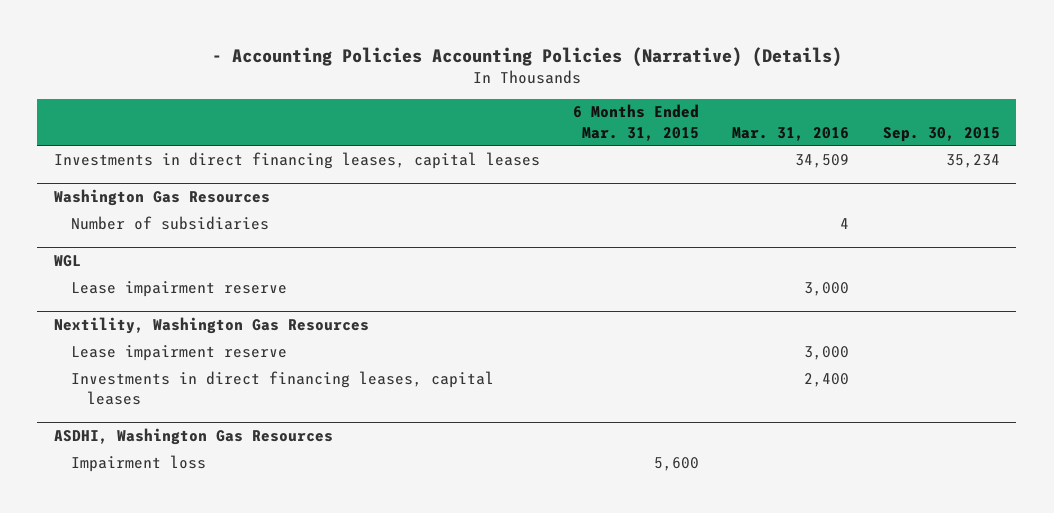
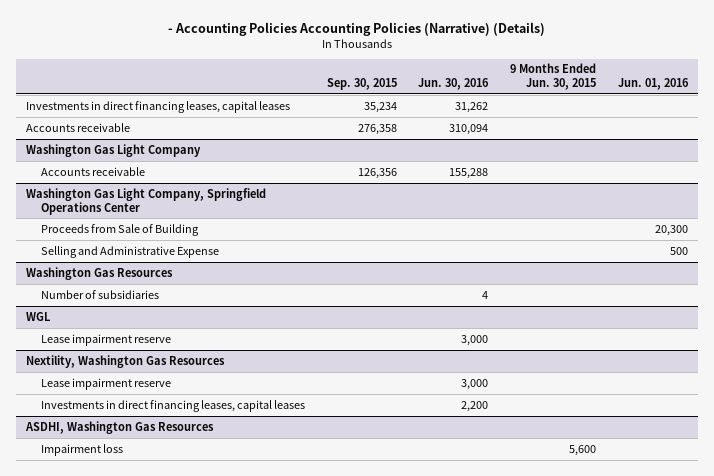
- | 6 Months Ended Mar. 31, 2015 | Mar. 31, 2016 | Sep. 30, 2015
+ | Sep. 30, 2015 | Jun. 30, 2016 | 9 Months Ended Jun. 30, 2015 | Jun. 01, 2016
+ Accounts receivable | 276,358 | 310,094 | |
+ Washington Gas Light Company
+ Accounts receivable | 126,356 | 155,288 | |
+ Washington Gas Light Company, Springfield Operations Center
+ Proceeds from Sale of Building | | | | 20,300
+ Selling and Administrative Expense | | | | 500

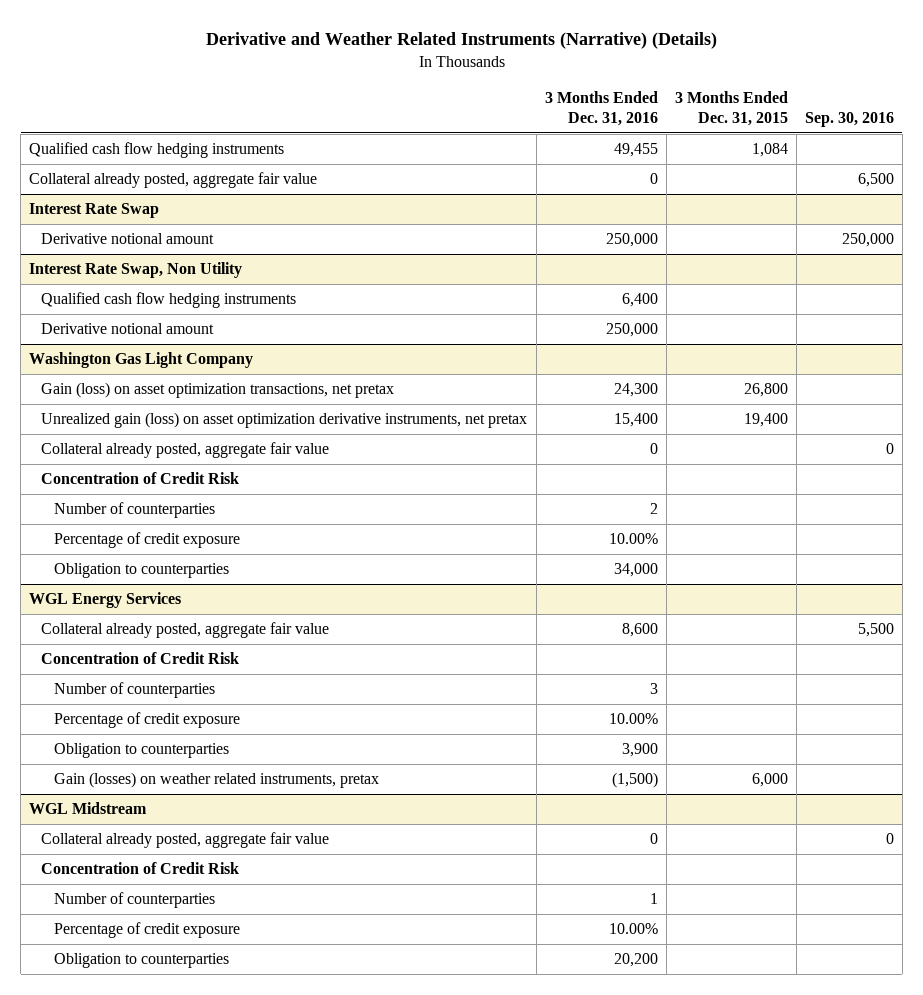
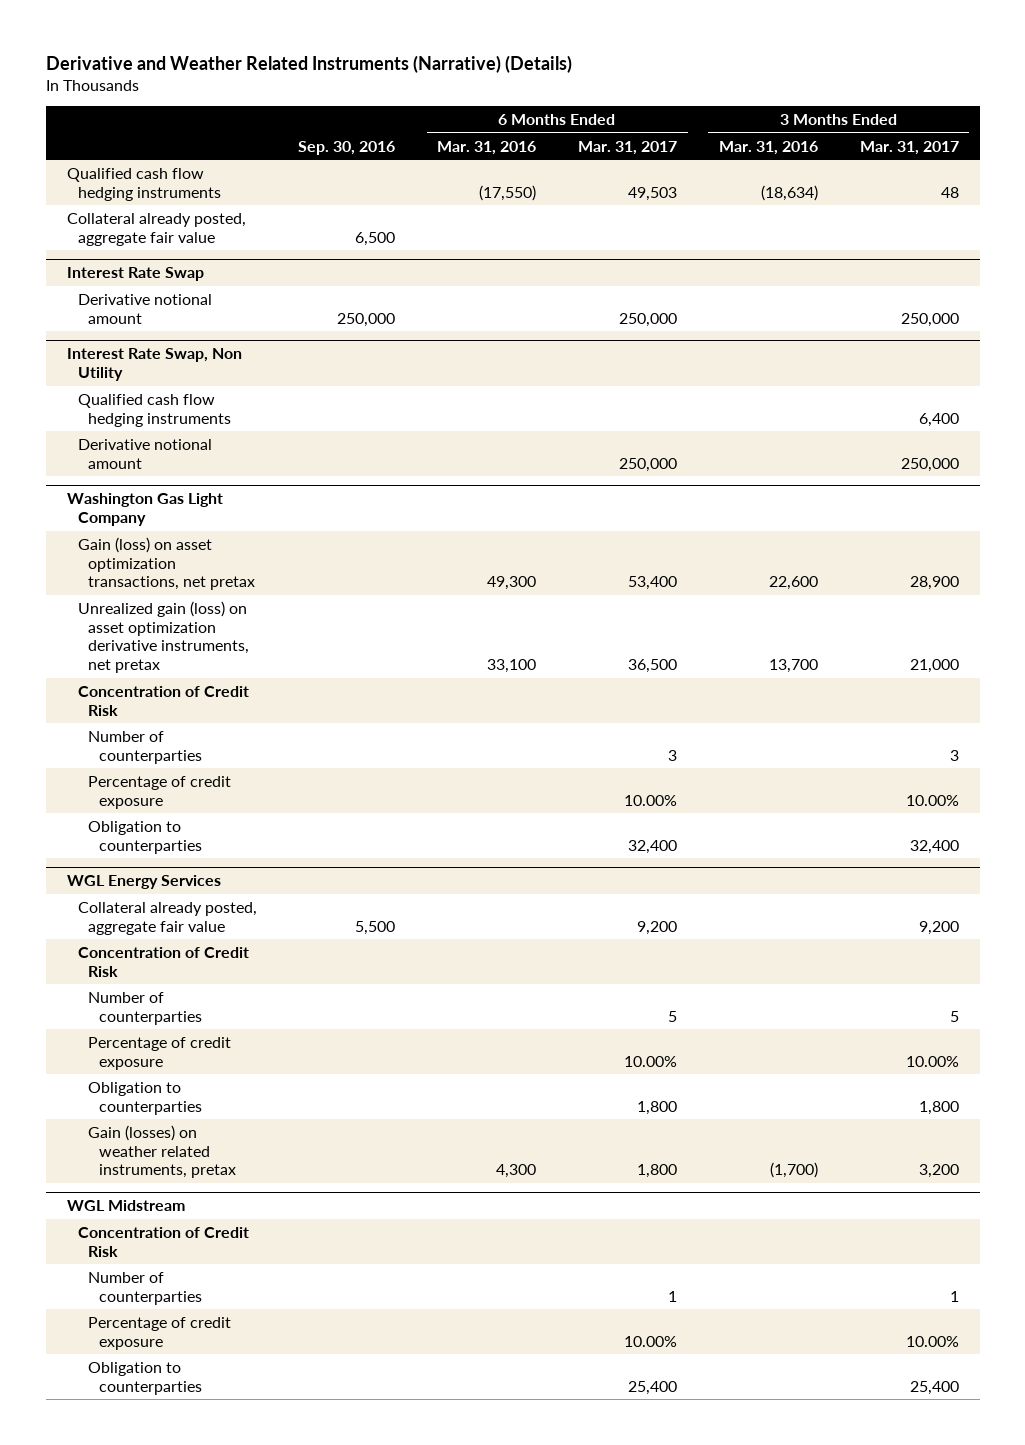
- | 3 Months Ended Dec. 31, 2016 | 3 Months Ended Dec. 31, 2015 | Sep. 30, 2016
+ | Sep. 30, 2016 | 6 Months Ended Mar. 31, 2016 | 6 Months Ended Mar. 31, 2017 | 3 Months Ended Mar. 31, 2016 | 3 Months Ended Mar. 31, 2017
@ Washington Gas Light Company
- Collateral already posted, aggregate fair value | 0 | | 0
@ WGL Midstream
- Collateral already posted, aggregate fair value | 0 | | 0

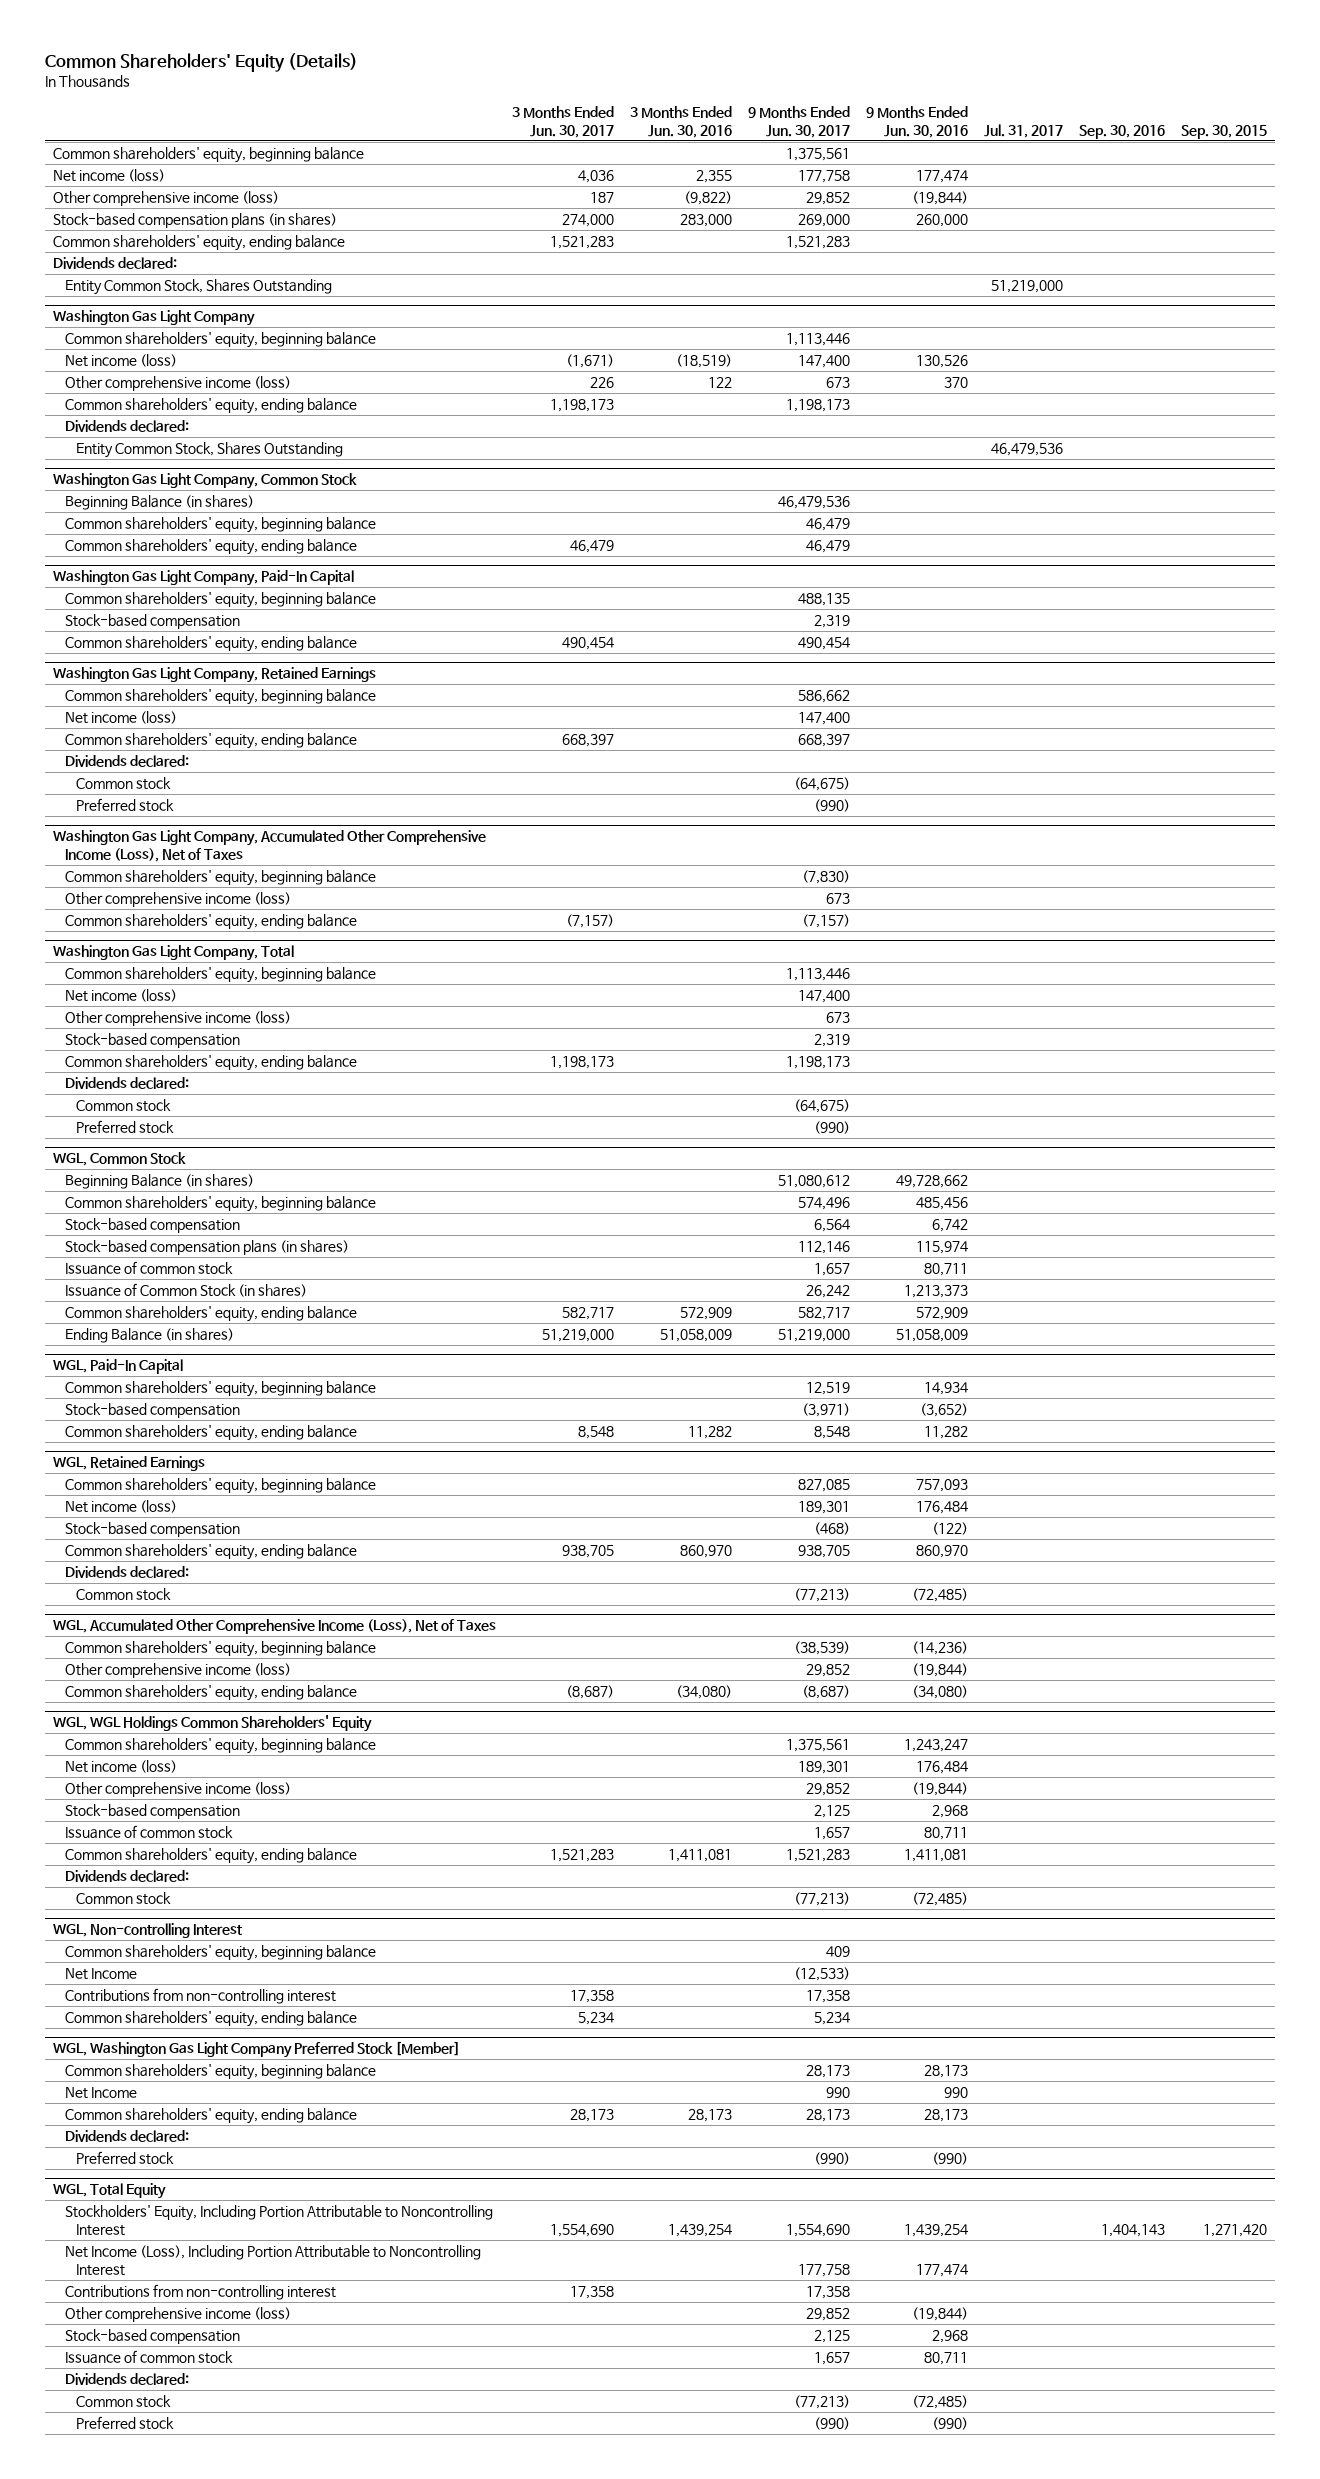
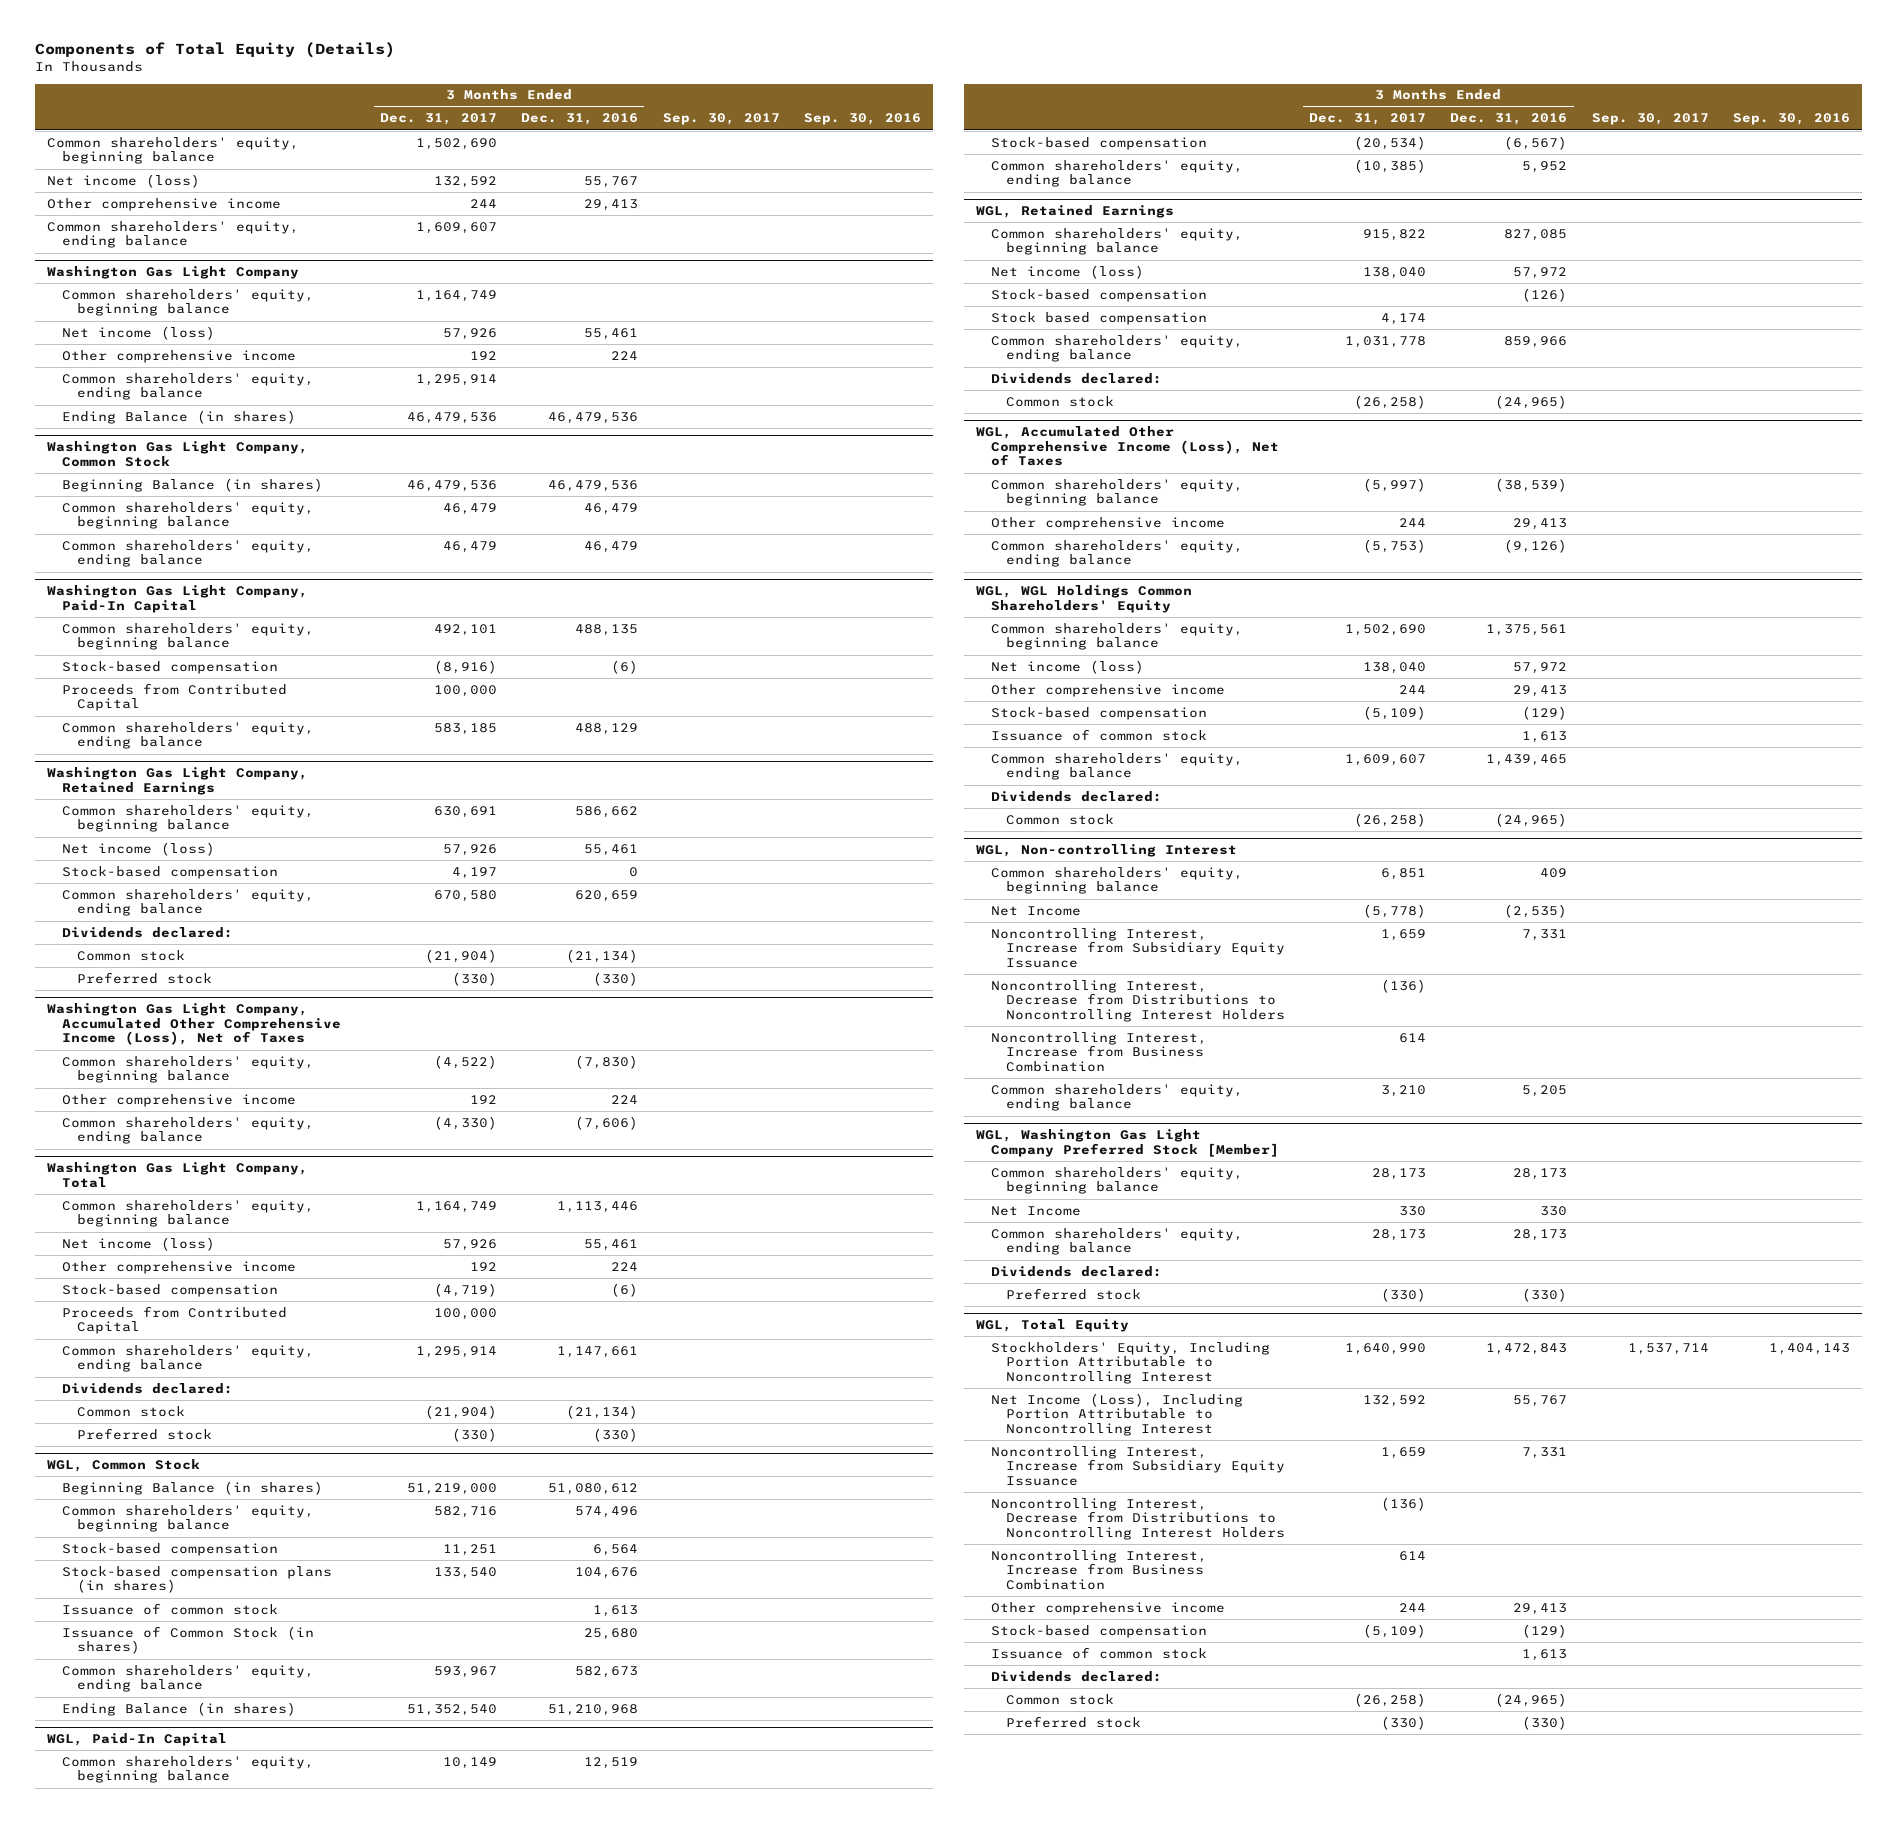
- Common Shareholders' Equity (Details)
+ Components of Total Equity (Details)
- | 3 Months Ended Jun. 30, 2017 | 3 Months Ended Jun. 30, 2016 | 9 Months Ended Jun. 30, 2017 | 9 Months Ended Jun. 30, 2016 | Jul. 31, 2017 | Sep. 30, 2016 | Sep. 30, 2015
+ | 3 Months Ended Dec. 31, 2017 | 3 Months Ended Dec. 31, 2016 | Sep. 30, 2017 | Sep. 30, 2016
- Other comprehensive income (loss) | 187 | (9,822) | 29,852 | (19,844) | | |
- Stock-based compensation plans (in shares) | 274,000 | 283,000 | 269,000 | 260,000 | | |
+ Other comprehensive income | 244 | 29,413 | |
- Dividends declared:
- Entity Common Stock, Shares Outstanding | | | | | 51,219,000 | |
@ Washington Gas Light Company
- Other comprehensive income (loss) | 226 | 122 | 673 | 370 | | |
+ Other comprehensive income | 192 | 224 | |
- Dividends declared:
- Entity Common Stock, Shares Outstanding | | | | | 46,479,536 | |
+ Ending Balance (in shares) | 46,479,536 | 46,479,536 | |
@ Washington Gas Light Company, Paid-In Capital
+ Proceeds from Contributed Capital | 100,000 | | |
@ Washington Gas Light Company, Retained Earnings
+ Stock-based compensation | 4,197 | 0 | |
@ Washington Gas Light Company, Accumulated Other Comprehensive Income (Loss), Net of Taxes
- Other comprehensive income (loss) | | | 673 | | | |
+ Other comprehensive income | 192 | 224 | |
@ Washington Gas Light Company, Total
- Other comprehensive income (loss) | | | 673 | | | |
+ Other comprehensive income | 192 | 224 | |
+ Proceeds from Contributed Capital | 100,000 | | |
@ WGL, Retained Earnings
+ Stock based compensation | 4,174 | | |
@ WGL, Accumulated Other Comprehensive Income (Loss), Net of Taxes
- Other comprehensive income (loss) | | | 29,852 | (19,844) | | |
+ Other comprehensive income | 244 | 29,413 | |
@ WGL, WGL Holdings Common Shareholders' Equity
- Other comprehensive income (loss) | | | 29,852 | (19,844) | | |
+ Other comprehensive income | 244 | 29,413 | |
@ WGL, Non-controlling Interest
- Contributions from non-controlling interest | 17,358 | | 17,358 | | | |
+ Noncontrolling Interest, Increase from Subsidiary Equity Issuance | 1,659 | 7,331 | |
+ Noncontrolling Interest, Decrease from Distributions to Noncontrolling Interest Holders | (136) | | |
+ Noncontrolling Interest, Increase from Business Combination | 614 | | |
@ WGL, Total Equity
- Contributions from non-controlling interest | 17,358 | | 17,358 | | | |
- Other comprehensive income (loss) | | | 29,852 | (19,844) | | |
+ Noncontrolling Interest, Increase from Subsidiary Equity Issuance | 1,659 | 7,331 | |
+ Noncontrolling Interest, Decrease from Distributions to Noncontrolling Interest Holders | (136) | | |
+ Noncontrolling Interest, Increase from Business Combination | 614 | | |
+ Other comprehensive income | 244 | 29,413 | |

